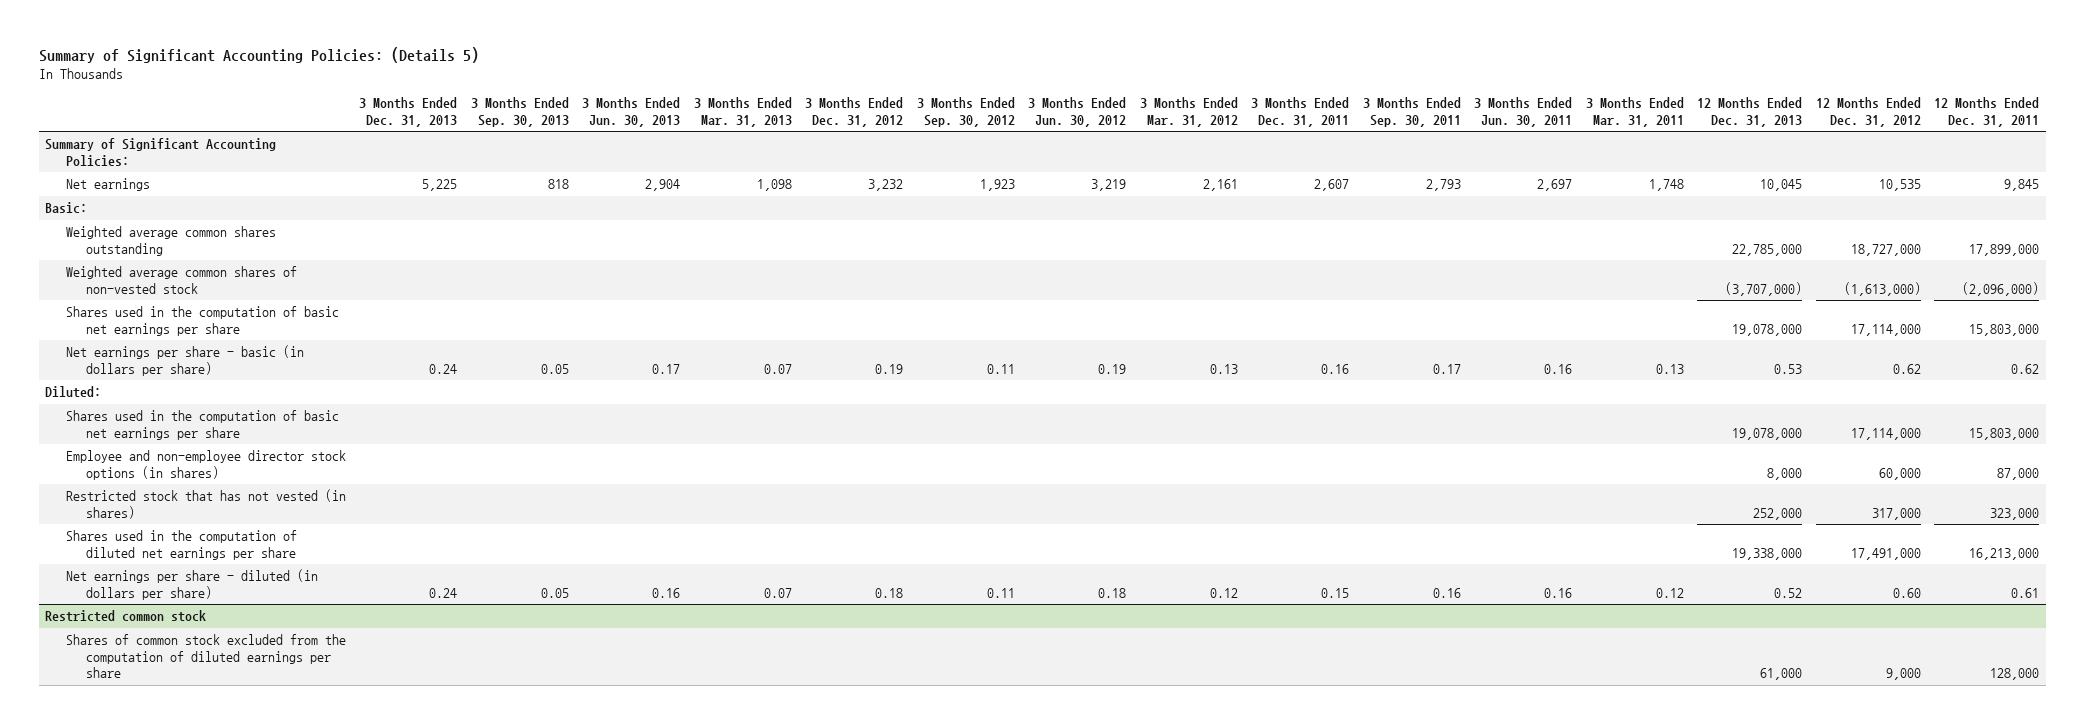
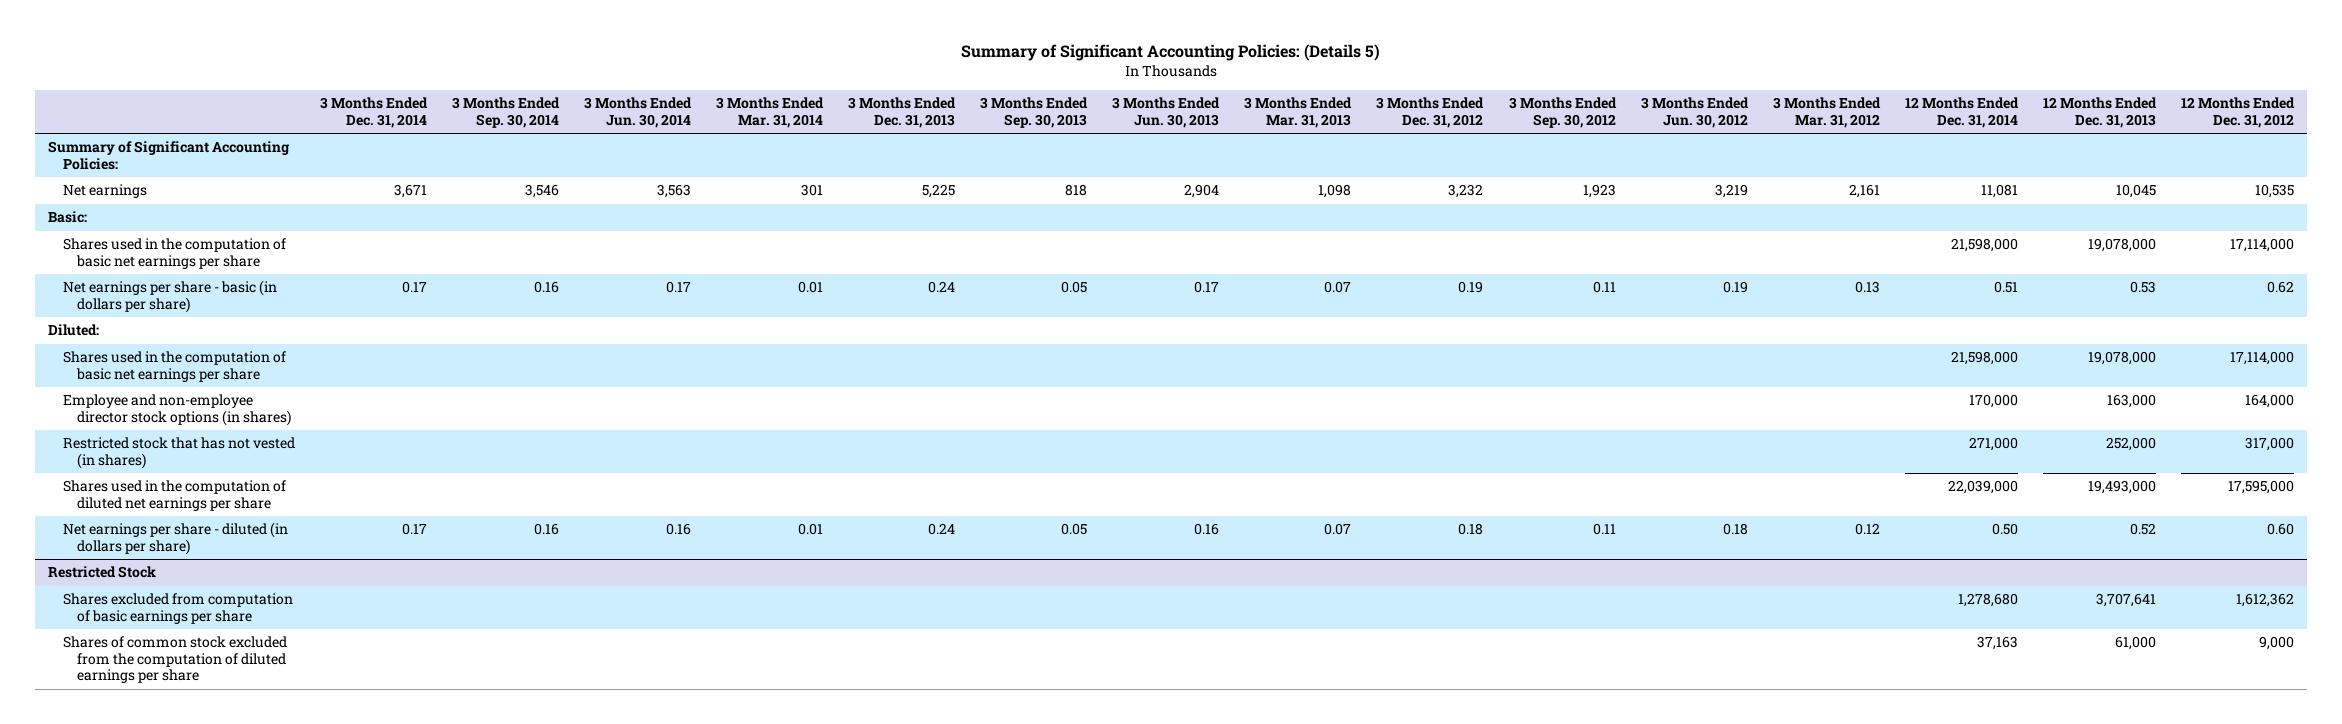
- | 3 Months Ended Dec. 31, 2013 | 3 Months Ended Sep. 30, 2013 | 3 Months Ended Jun. 30, 2013 | 3 Months Ended Mar. 31, 2013 | 3 Months Ended Dec. 31, 2012 | 3 Months Ended Sep. 30, 2012 | 3 Months Ended Jun. 30, 2012 | 3 Months Ended Mar. 31, 2012 | 3 Months Ended Dec. 31, 2011 | 3 Months Ended Sep. 30, 2011 | 3 Months Ended Jun. 30, 2011 | 3 Months Ended Mar. 31, 2011 | 12 Months Ended Dec. 31, 2013 | 12 Months Ended Dec. 31, 2012 | 12 Months Ended Dec. 31, 2011
+ | 3 Months Ended Dec. 31, 2014 | 3 Months Ended Sep. 30, 2014 | 3 Months Ended Jun. 30, 2014 | 3 Months Ended Mar. 31, 2014 | 3 Months Ended Dec. 31, 2013 | 3 Months Ended Sep. 30, 2013 | 3 Months Ended Jun. 30, 2013 | 3 Months Ended Mar. 31, 2013 | 3 Months Ended Dec. 31, 2012 | 3 Months Ended Sep. 30, 2012 | 3 Months Ended Jun. 30, 2012 | 3 Months Ended Mar. 31, 2012 | 12 Months Ended Dec. 31, 2014 | 12 Months Ended Dec. 31, 2013 | 12 Months Ended Dec. 31, 2012
- Weighted average common shares outstanding | | | | | | | | | | | | | 22,785,000 | 18,727,000 | 17,899,000
- Weighted average common shares of non-vested stock | | | | | | | | | | | | | (3,707,000) | (1,613,000) | (2,096,000)
- Employee and non-employee director stock options (in shares) | | | | | | | | | | | | | 8,000 | 60,000 | 87,000
+ Employee and non-employee director stock options (in shares) | | | | | | | | | | | | | 170,000 | 163,000 | 164,000
- Shares used in the computation of diluted net earnings per share | | | | | | | | | | | | | 19,338,000 | 17,491,000 | 16,213,000
+ Shares used in the computation of diluted net earnings per share | | | | | | | | | | | | | 22,039,000 | 19,493,000 | 17,595,000
- Restricted common stock
+ Restricted Stock
+ Shares excluded from computation of basic earnings per share | | | | | | | | | | | | | 1,278,680 | 3,707,641 | 1,612,362

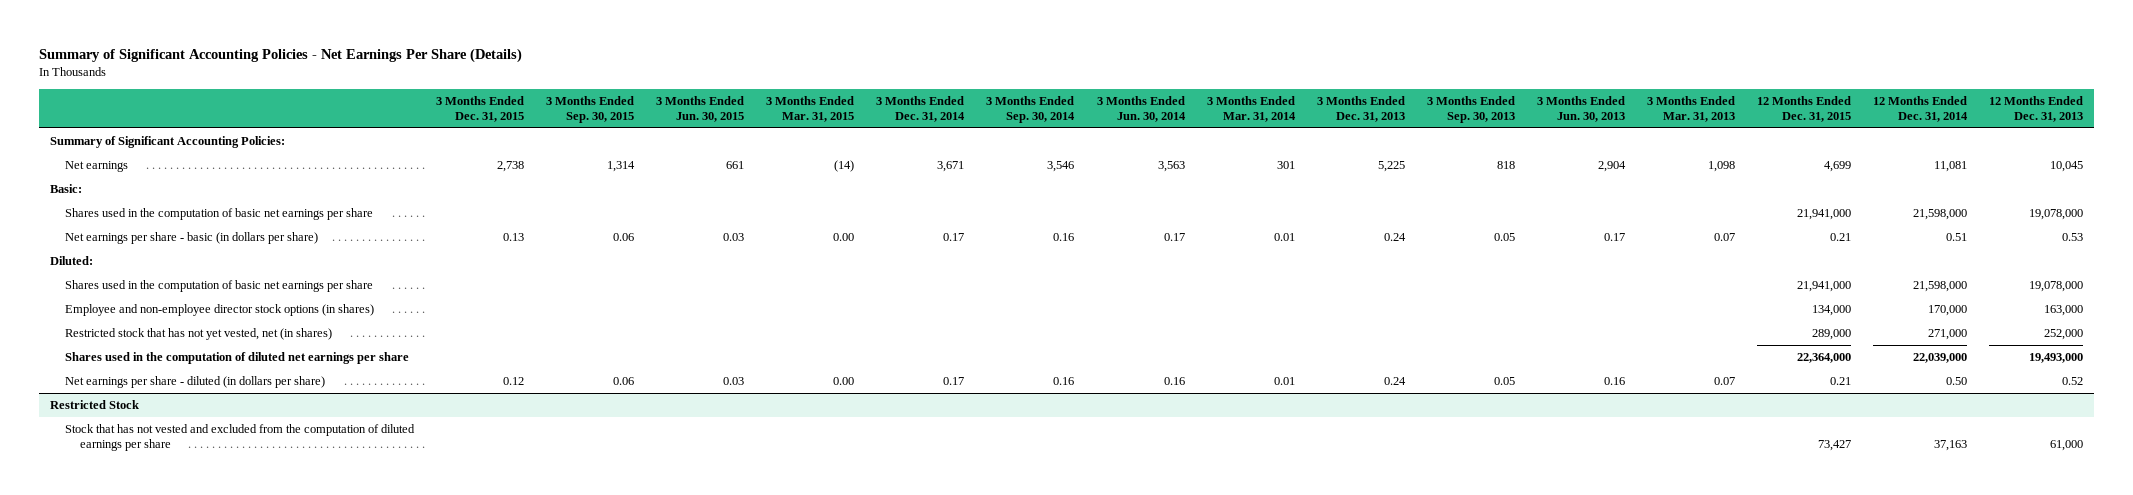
- Summary of Significant Accounting Policies: (Details 5)
+ Summary of Significant Accounting Policies - Net Earnings Per Share (Details)
- | 3 Months Ended Dec. 31, 2014 | 3 Months Ended Sep. 30, 2014 | 3 Months Ended Jun. 30, 2014 | 3 Months Ended Mar. 31, 2014 | 3 Months Ended Dec. 31, 2013 | 3 Months Ended Sep. 30, 2013 | 3 Months Ended Jun. 30, 2013 | 3 Months Ended Mar. 31, 2013 | 3 Months Ended Dec. 31, 2012 | 3 Months Ended Sep. 30, 2012 | 3 Months Ended Jun. 30, 2012 | 3 Months Ended Mar. 31, 2012 | 12 Months Ended Dec. 31, 2014 | 12 Months Ended Dec. 31, 2013 | 12 Months Ended Dec. 31, 2012
+ | 3 Months Ended Dec. 31, 2015 | 3 Months Ended Sep. 30, 2015 | 3 Months Ended Jun. 30, 2015 | 3 Months Ended Mar. 31, 2015 | 3 Months Ended Dec. 31, 2014 | 3 Months Ended Sep. 30, 2014 | 3 Months Ended Jun. 30, 2014 | 3 Months Ended Mar. 31, 2014 | 3 Months Ended Dec. 31, 2013 | 3 Months Ended Sep. 30, 2013 | 3 Months Ended Jun. 30, 2013 | 3 Months Ended Mar. 31, 2013 | 12 Months Ended Dec. 31, 2015 | 12 Months Ended Dec. 31, 2014 | 12 Months Ended Dec. 31, 2013
- Restricted stock that has not vested (in shares) | | | | | | | | | | | | | 271,000 | 252,000 | 317,000
+ Restricted stock that has not yet vested, net (in shares) | | | | | | | | | | | | | 289,000 | 271,000 | 252,000
@ Restricted Stock
- Shares excluded from computation of basic earnings per share | | | | | | | | | | | | | 1,278,680 | 3,707,641 | 1,612,362
- Shares of common stock excluded from the computation of diluted earnings per share | | | | | | | | | | | | | 37,163 | 61,000 | 9,000
+ Stock that has not vested and excluded from the computation of diluted earnings per share | | | | | | | | | | | | | 73,427 | 37,163 | 61,000

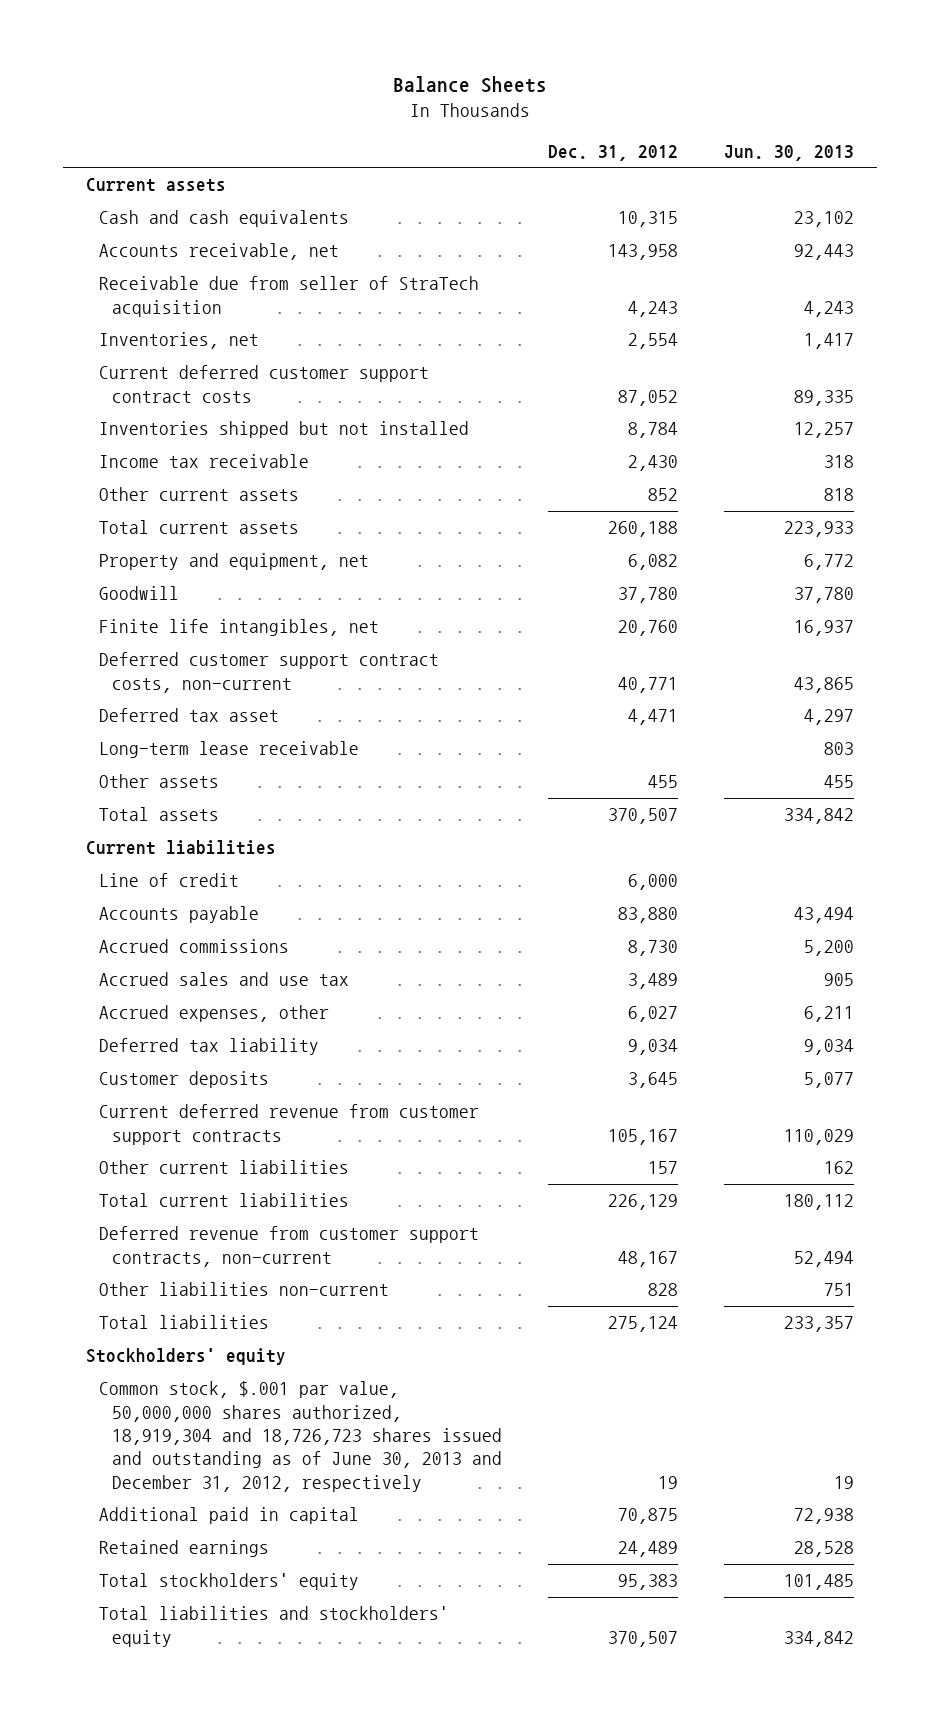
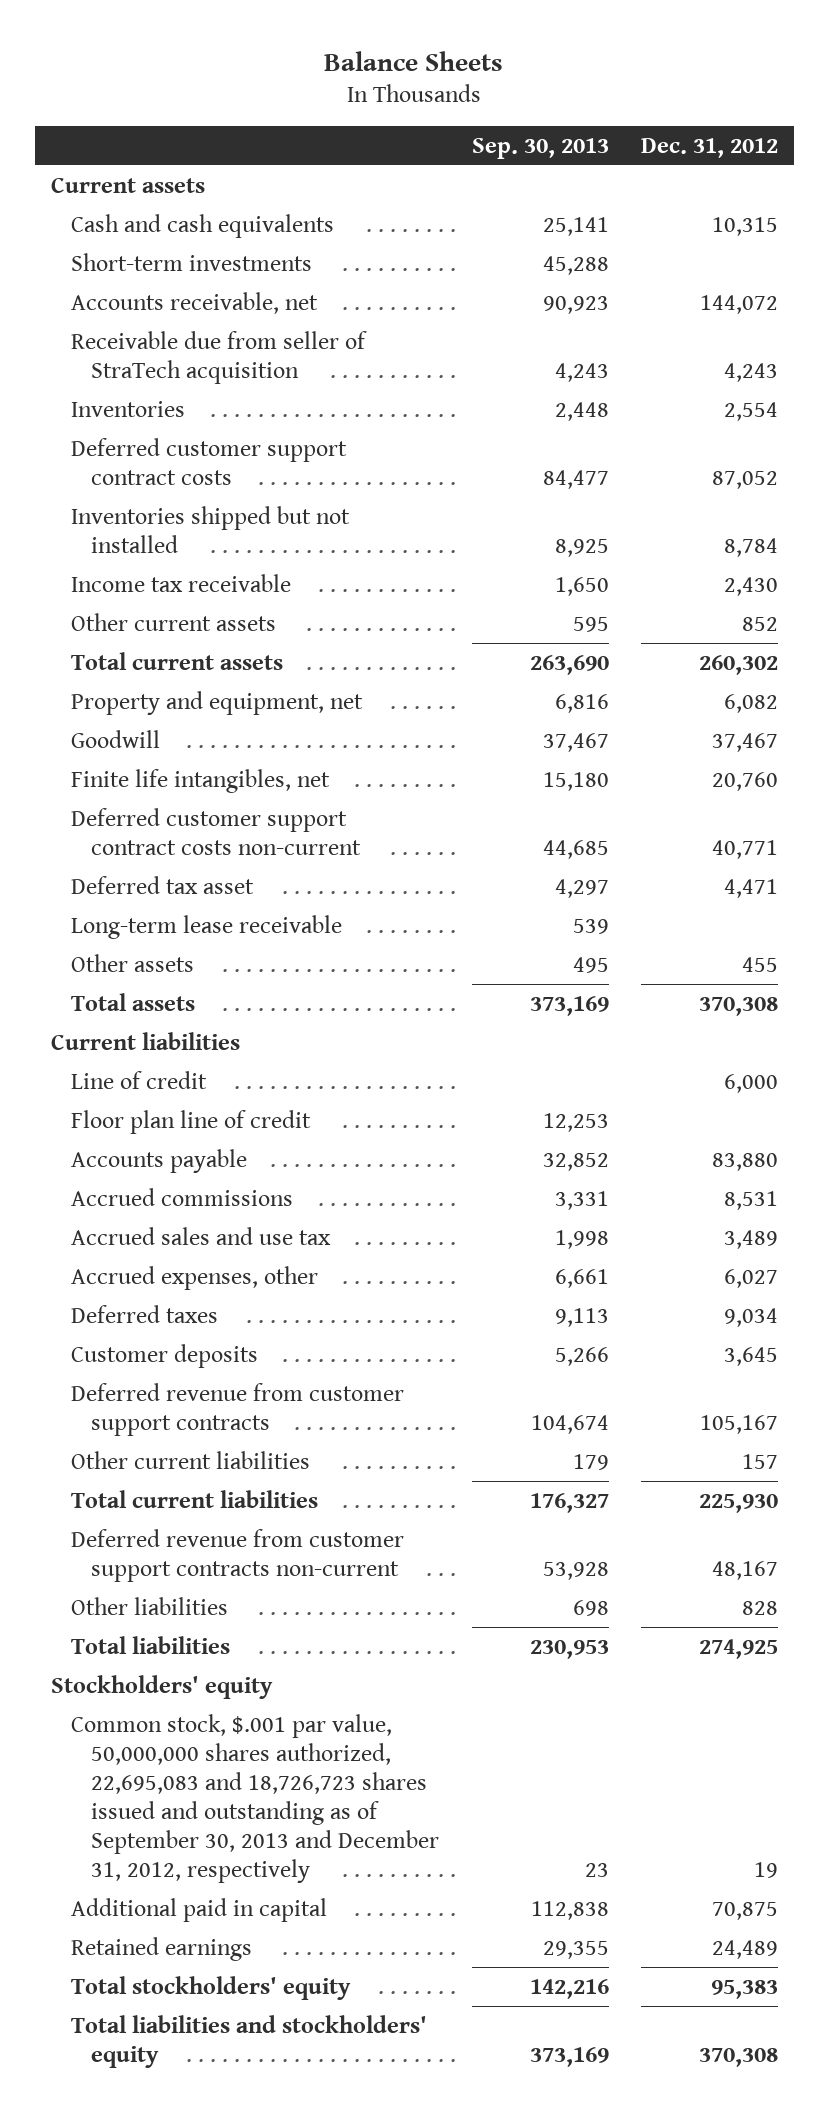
- | Dec. 31, 2012 | Jun. 30, 2013
+ | Sep. 30, 2013 | Dec. 31, 2012
- Accounts receivable, net | 143,958 | 92,443
+ Short-term investments | 45,288 |
+ Accounts receivable, net | 90,923 | 144,072
- Inventories, net | 2,554 | 1,417
- Current deferred customer support contract costs | 87,052 | 89,335
+ Inventories | 2,448 | 2,554
+ Deferred customer support contract costs | 84,477 | 87,052
- Total current assets | 260,188 | 223,933
+ Total current assets | 263,690 | 260,302
- Goodwill | 37,780 | 37,780
+ Goodwill | 37,467 | 37,467
- Deferred customer support contract costs, non-current | 40,771 | 43,865
+ Deferred customer support contract costs non-current | 44,685 | 40,771
- Total assets | 370,507 | 334,842
+ Total assets | 373,169 | 370,308
+ Floor plan line of credit | 12,253 |
- Accrued commissions | 8,730 | 5,200
+ Accrued commissions | 3,331 | 8,531
- Deferred tax liability | 9,034 | 9,034
+ Deferred taxes | 9,113 | 9,034
- Current deferred revenue from customer support contracts | 105,167 | 110,029
+ Deferred revenue from customer support contracts | 104,674 | 105,167
- Total current liabilities | 226,129 | 180,112
- Deferred revenue from customer support contracts, non-current | 48,167 | 52,494
- Other liabilities non-current | 828 | 751
- Total liabilities | 275,124 | 233,357
+ Total current liabilities | 176,327 | 225,930
+ Deferred revenue from customer support contracts non-current | 53,928 | 48,167
+ Other liabilities | 698 | 828
+ Total liabilities | 230,953 | 274,925
- Common stock, $.001 par value, 50,000,000 shares authorized, 18,919,304 and 18,726,723 shares issued and outstanding as of June 30, 2013 and December 31, 2012, respectively | 19 | 19
+ Common stock, $.001 par value, 50,000,000 shares authorized, 22,695,083 and 18,726,723 shares issued and outstanding as of September 30, 2013 and December 31, 2012, respectively | 23 | 19
- Total liabilities and stockholders' equity | 370,507 | 334,842
+ Total liabilities and stockholders' equity | 373,169 | 370,308

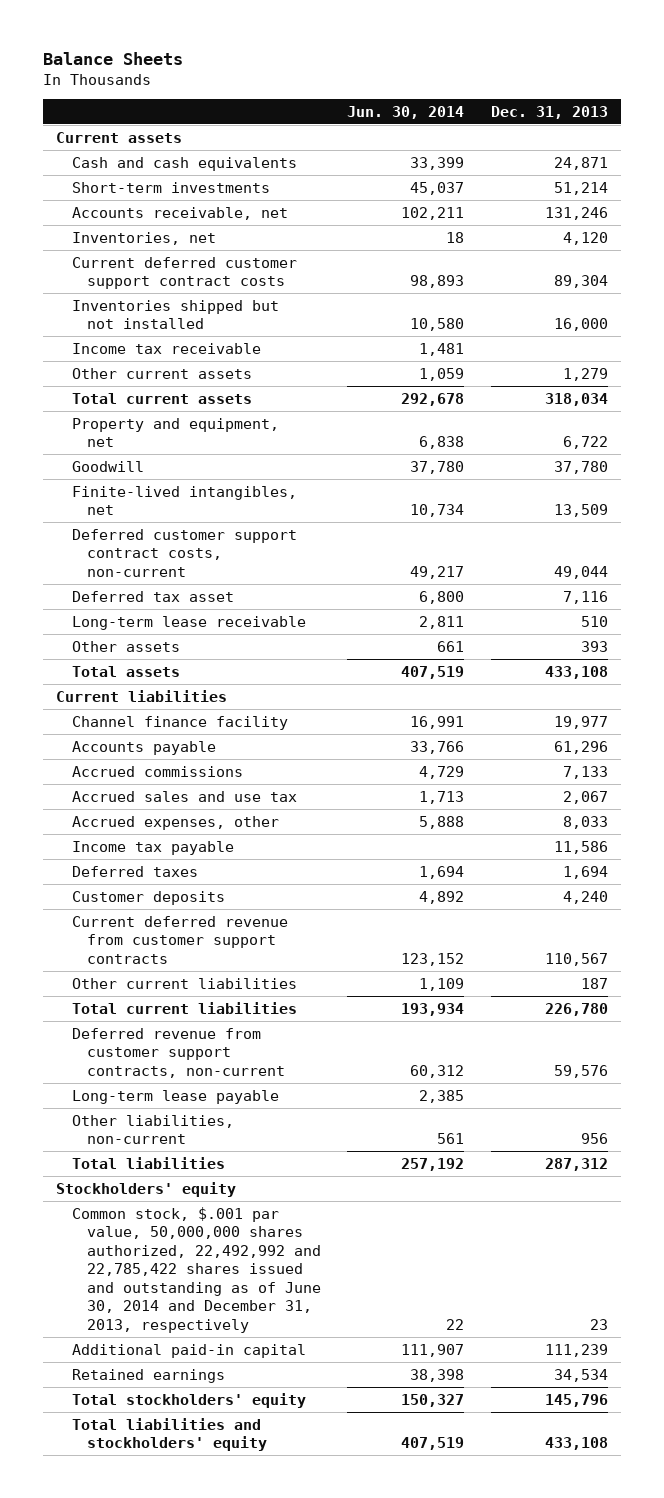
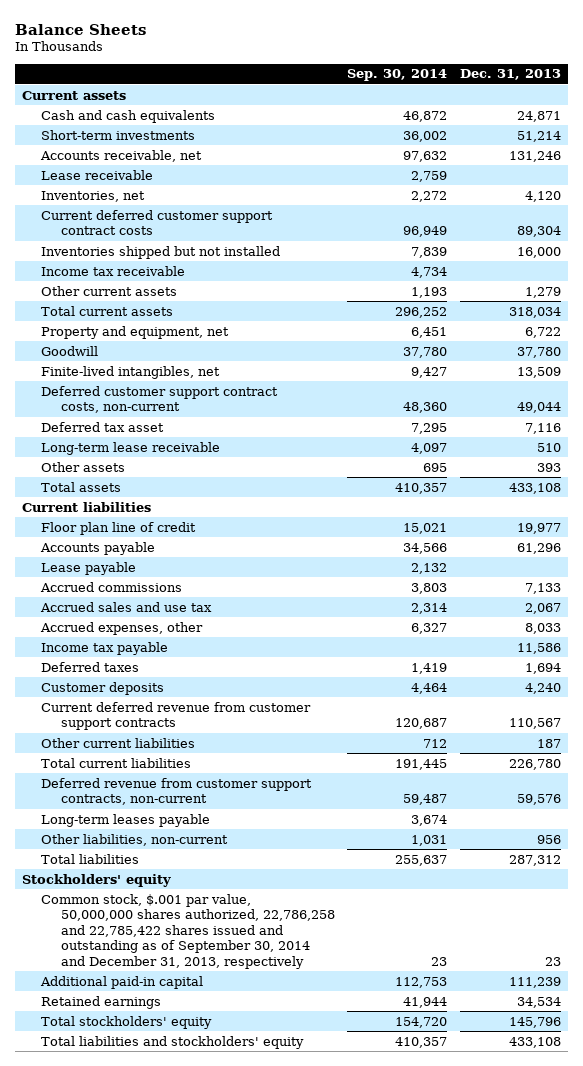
- | Jun. 30, 2014 | Dec. 31, 2013
+ | Sep. 30, 2014 | Dec. 31, 2013
+ Lease receivable | 2,759 |
- Channel finance facility | 16,991 | 19,977
+ Floor plan line of credit | 15,021 | 19,977
+ Lease payable | 2,132 |
- Long-term lease payable | 2,385 |
+ Long-term leases payable | 3,674 |
- Common stock, $.001 par value, 50,000,000 shares authorized, 22,492,992 and 22,785,422 shares issued and outstanding as of June 30, 2014 and December 31, 2013, respectively | 22 | 23
+ Common stock, $.001 par value, 50,000,000 shares authorized, 22,786,258 and 22,785,422 shares issued and outstanding as of September 30, 2014 and December 31, 2013, respectively | 23 | 23

